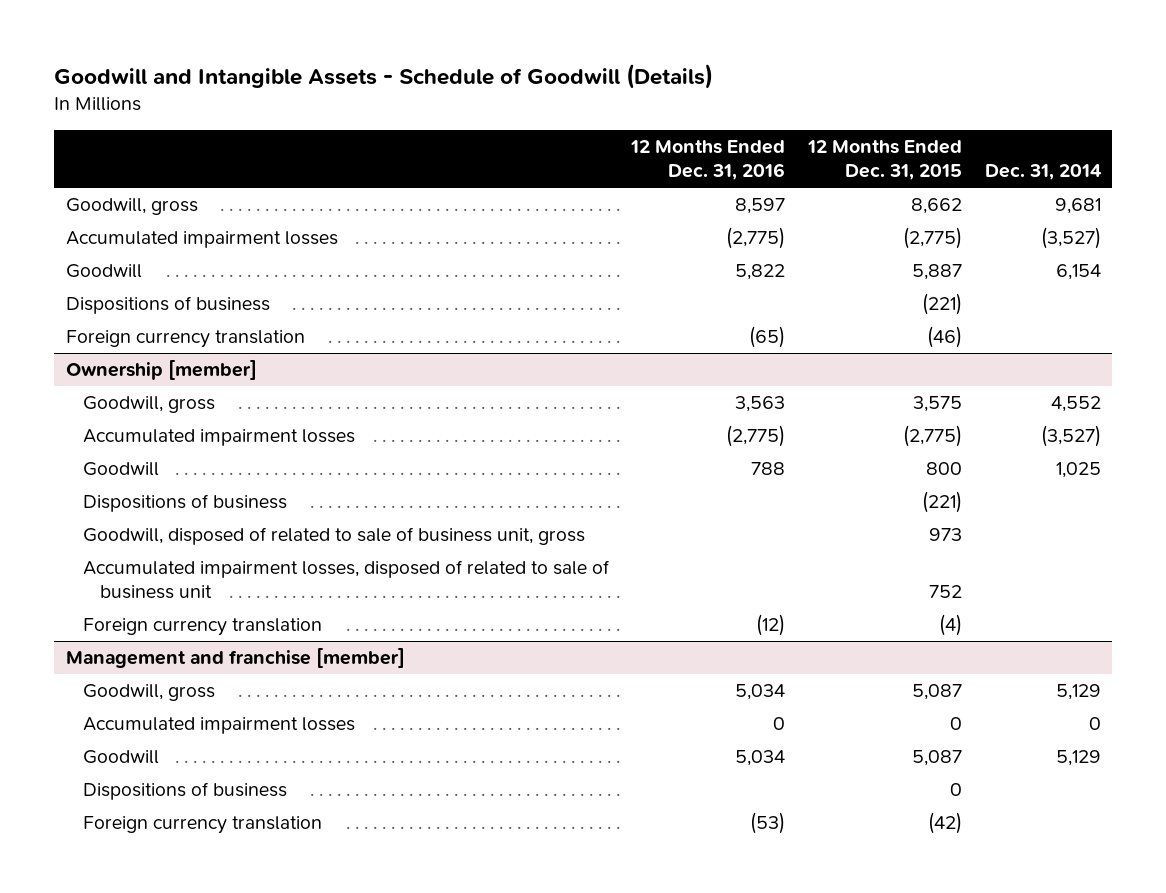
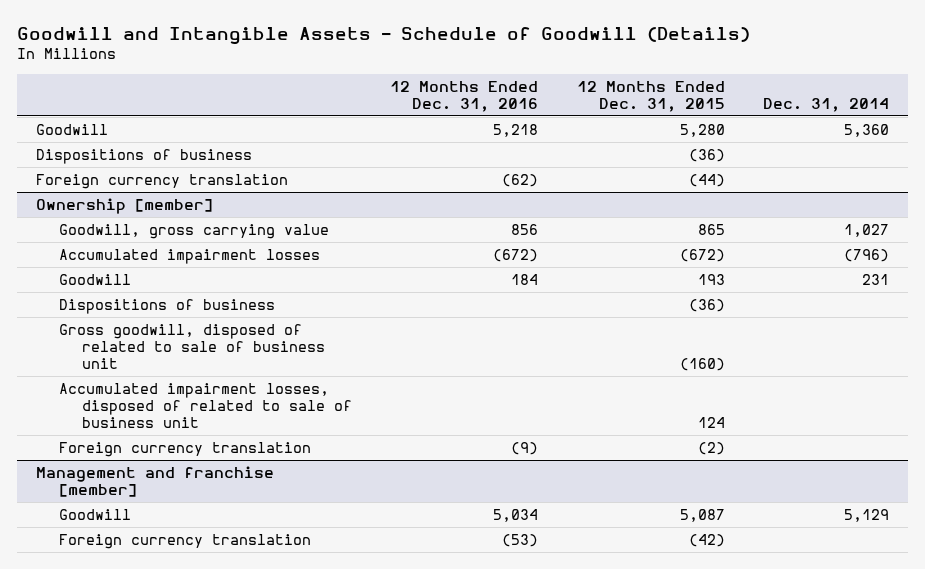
- Goodwill, gross | 8,597 | 8,662 | 9,681
- Accumulated impairment losses | (2,775) | (2,775) | (3,527)
- Goodwill | 5,822 | 5,887 | 6,154
- Dispositions of business | | (221) |
- Foreign currency translation | (65) | (46) |
+ Goodwill | 5,218 | 5,280 | 5,360
+ Dispositions of business | | (36) |
+ Foreign currency translation | (62) | (44) |
@ Ownership [member]
- Goodwill, gross | 3,563 | 3,575 | 4,552
- Accumulated impairment losses | (2,775) | (2,775) | (3,527)
- Goodwill | 788 | 800 | 1,025
- Dispositions of business | | (221) |
- Goodwill, disposed of related to sale of business unit, gross | | 973 |
- Accumulated impairment losses, disposed of related to sale of business unit | | 752 |
- Foreign currency translation | (12) | (4) |
+ Goodwill, gross carrying value | 856 | 865 | 1,027
+ Accumulated impairment losses | (672) | (672) | (796)
+ Goodwill | 184 | 193 | 231
+ Dispositions of business | | (36) |
+ Gross goodwill, disposed of related to sale of business unit | | (160) |
+ Accumulated impairment losses, disposed of related to sale of business unit | | 124 |
+ Foreign currency translation | (9) | (2) |
@ Management and franchise [member]
- Goodwill, gross | 5,034 | 5,087 | 5,129
- Accumulated impairment losses | 0 | 0 | 0
- Dispositions of business | | 0 |

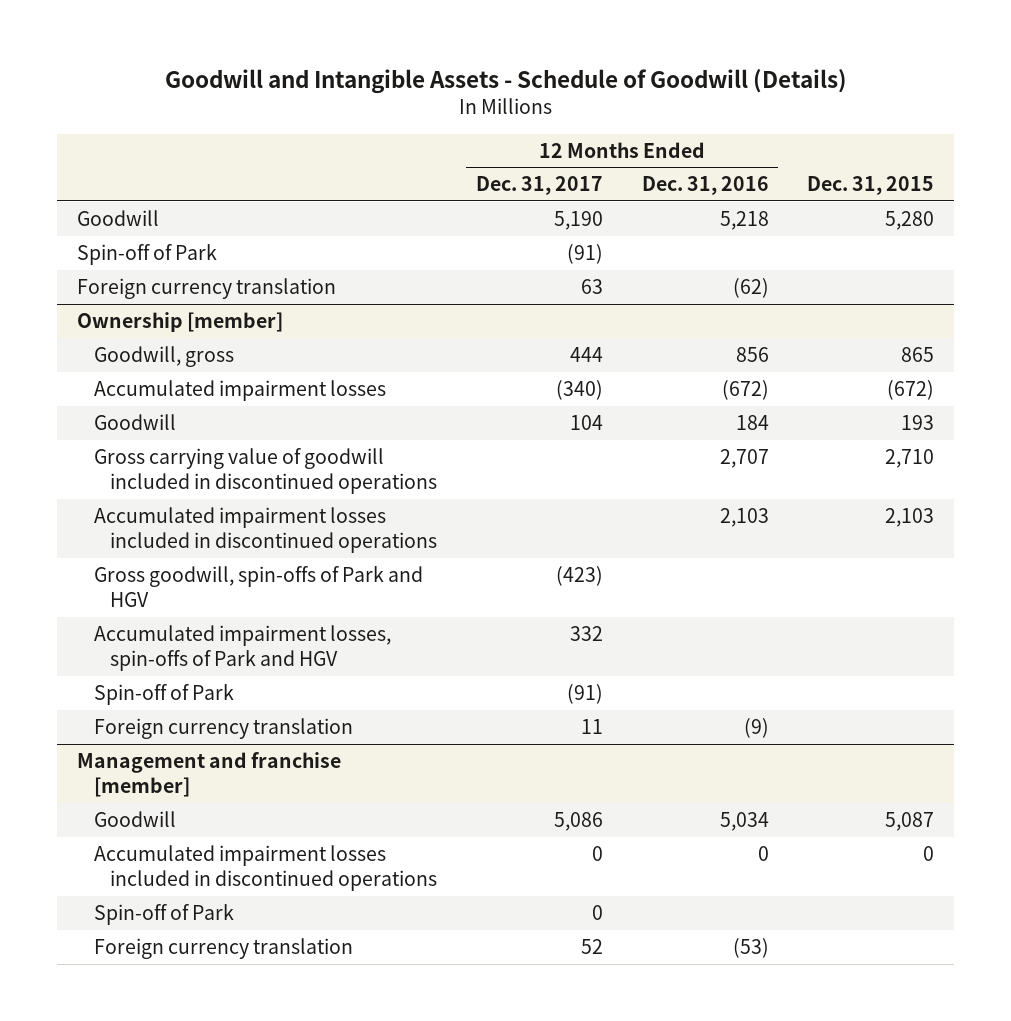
- | 12 Months Ended Dec. 31, 2016 | 12 Months Ended Dec. 31, 2015 | Dec. 31, 2014
+ | 12 Months Ended Dec. 31, 2017 | 12 Months Ended Dec. 31, 2016 | Dec. 31, 2015
- Dispositions of business | | (36) |
+ Spin-off of Park | (91) | |
@ Ownership [member]
- Goodwill, gross carrying value | 856 | 865 | 1,027
+ Goodwill, gross | 444 | 856 | 865
- Dispositions of business | | (36) |
- Gross goodwill, disposed of related to sale of business unit | | (160) |
- Accumulated impairment losses, disposed of related to sale of business unit | | 124 |
+ Gross carrying value of goodwill included in discontinued operations | | 2,707 | 2,710
+ Accumulated impairment losses included in discontinued operations | | 2,103 | 2,103
+ Gross goodwill, spin-offs of Park and HGV | (423) | |
+ Accumulated impairment losses, spin-offs of Park and HGV | 332 | |
+ Spin-off of Park | (91) | |
@ Management and franchise [member]
+ Accumulated impairment losses included in discontinued operations | 0 | 0 | 0
+ Spin-off of Park | 0 | |

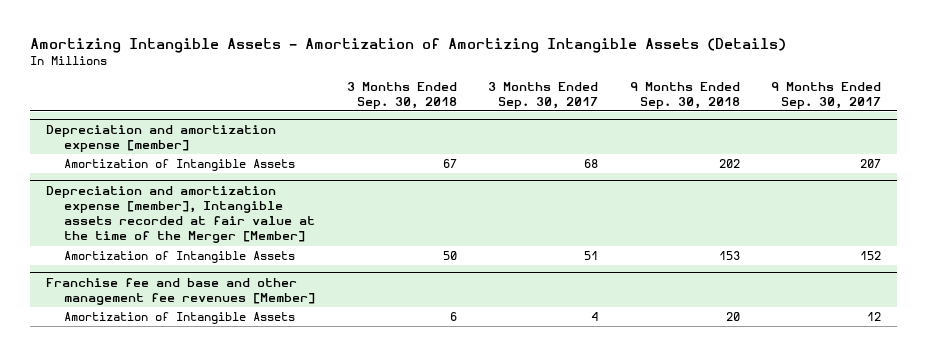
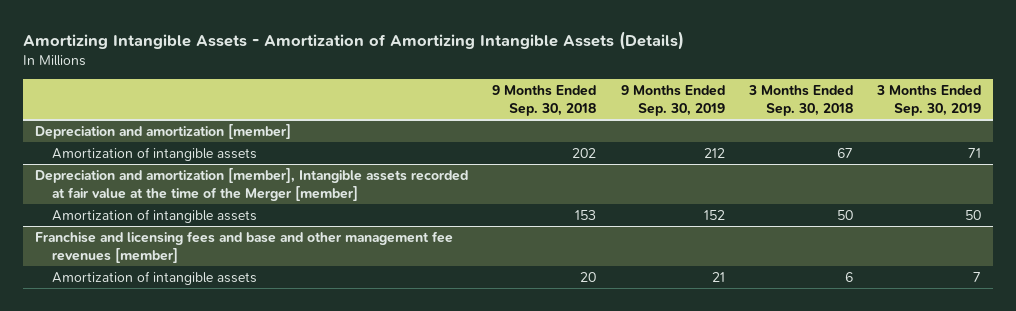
- | 3 Months Ended Sep. 30, 2018 | 3 Months Ended Sep. 30, 2017 | 9 Months Ended Sep. 30, 2018 | 9 Months Ended Sep. 30, 2017
+ | 9 Months Ended Sep. 30, 2018 | 9 Months Ended Sep. 30, 2019 | 3 Months Ended Sep. 30, 2018 | 3 Months Ended Sep. 30, 2019
- Depreciation and amortization expense [member]
- Amortization of Intangible Assets | 67 | 68 | 202 | 207
- Depreciation and amortization expense [member], Intangible assets recorded at fair value at the time of the Merger [Member]
- Amortization of Intangible Assets | 50 | 51 | 153 | 152
- Franchise fee and base and other management fee revenues [Member]
- Amortization of Intangible Assets | 6 | 4 | 20 | 12
+ Depreciation and amortization [member]
+ Amortization of intangible assets | 202 | 212 | 67 | 71
+ Depreciation and amortization [member], Intangible assets recorded at fair value at the time of the Merger [member]
+ Amortization of intangible assets | 153 | 152 | 50 | 50
+ Franchise and licensing fees and base and other management fee revenues [member]
+ Amortization of intangible assets | 20 | 21 | 6 | 7

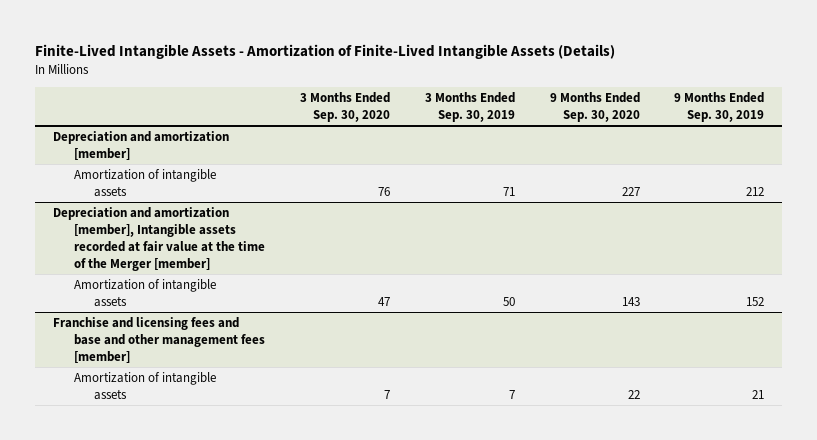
- Amortizing Intangible Assets - Amortization of Amortizing Intangible Assets (Details)
+ Finite-Lived Intangible Assets - Amortization of Finite-Lived Intangible Assets (Details)
- | 9 Months Ended Sep. 30, 2018 | 9 Months Ended Sep. 30, 2019 | 3 Months Ended Sep. 30, 2018 | 3 Months Ended Sep. 30, 2019
+ | 3 Months Ended Sep. 30, 2020 | 3 Months Ended Sep. 30, 2019 | 9 Months Ended Sep. 30, 2020 | 9 Months Ended Sep. 30, 2019
- Franchise and licensing fees and base and other management fee revenues [member]
+ Franchise and licensing fees and base and other management fees [member]

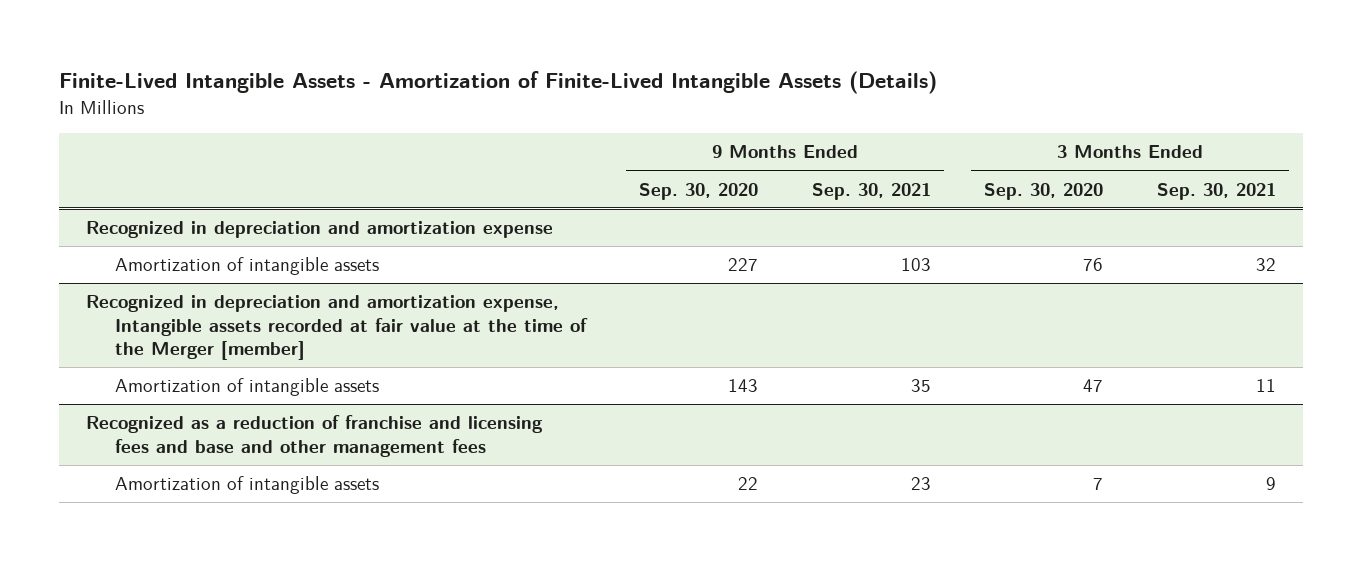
- | 3 Months Ended Sep. 30, 2020 | 3 Months Ended Sep. 30, 2019 | 9 Months Ended Sep. 30, 2020 | 9 Months Ended Sep. 30, 2019
+ | 9 Months Ended Sep. 30, 2020 | 9 Months Ended Sep. 30, 2021 | 3 Months Ended Sep. 30, 2020 | 3 Months Ended Sep. 30, 2021
- Depreciation and amortization [member]
+ Recognized in depreciation and amortization expense
- Depreciation and amortization [member], Intangible assets recorded at fair value at the time of the Merger [member]
+ Recognized in depreciation and amortization expense, Intangible assets recorded at fair value at the time of the Merger [member]
- Franchise and licensing fees and base and other management fees [member]
+ Recognized as a reduction of franchise and licensing fees and base and other management fees

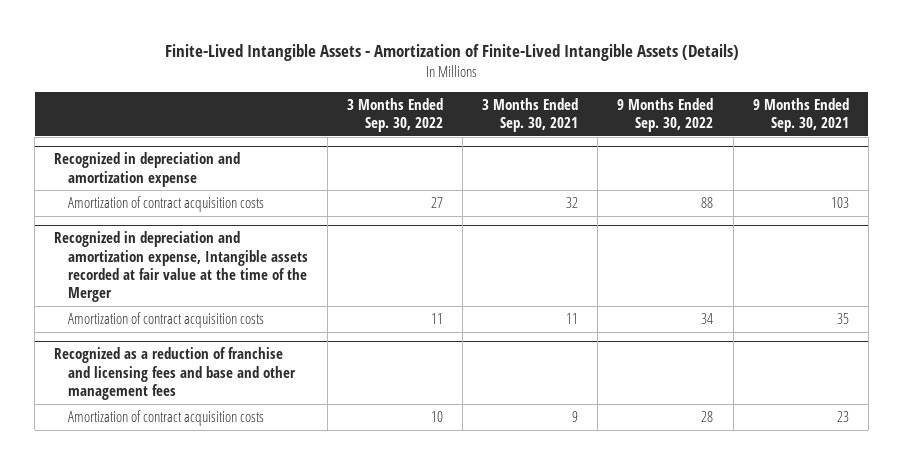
- | 9 Months Ended Sep. 30, 2020 | 9 Months Ended Sep. 30, 2021 | 3 Months Ended Sep. 30, 2020 | 3 Months Ended Sep. 30, 2021
+ | 3 Months Ended Sep. 30, 2022 | 3 Months Ended Sep. 30, 2021 | 9 Months Ended Sep. 30, 2022 | 9 Months Ended Sep. 30, 2021
@ Recognized in depreciation and amortization expense
- Amortization of intangible assets | 227 | 103 | 76 | 32
- Recognized in depreciation and amortization expense, Intangible assets recorded at fair value at the time of the Merger [member]
- Amortization of intangible assets | 143 | 35 | 47 | 11
@ Recognized in depreciation and amortization expense
+ Amortization of contract acquisition costs | 27 | 32 | 88 | 103
+ Recognized in depreciation and amortization expense, Intangible assets recorded at fair value at the time of the Merger
+ Amortization of contract acquisition costs | 11 | 11 | 34 | 35
@ Recognized as a reduction of franchise and licensing fees and base and other management fees
- Amortization of intangible assets | 22 | 23 | 7 | 9
+ Amortization of contract acquisition costs | 10 | 9 | 28 | 23

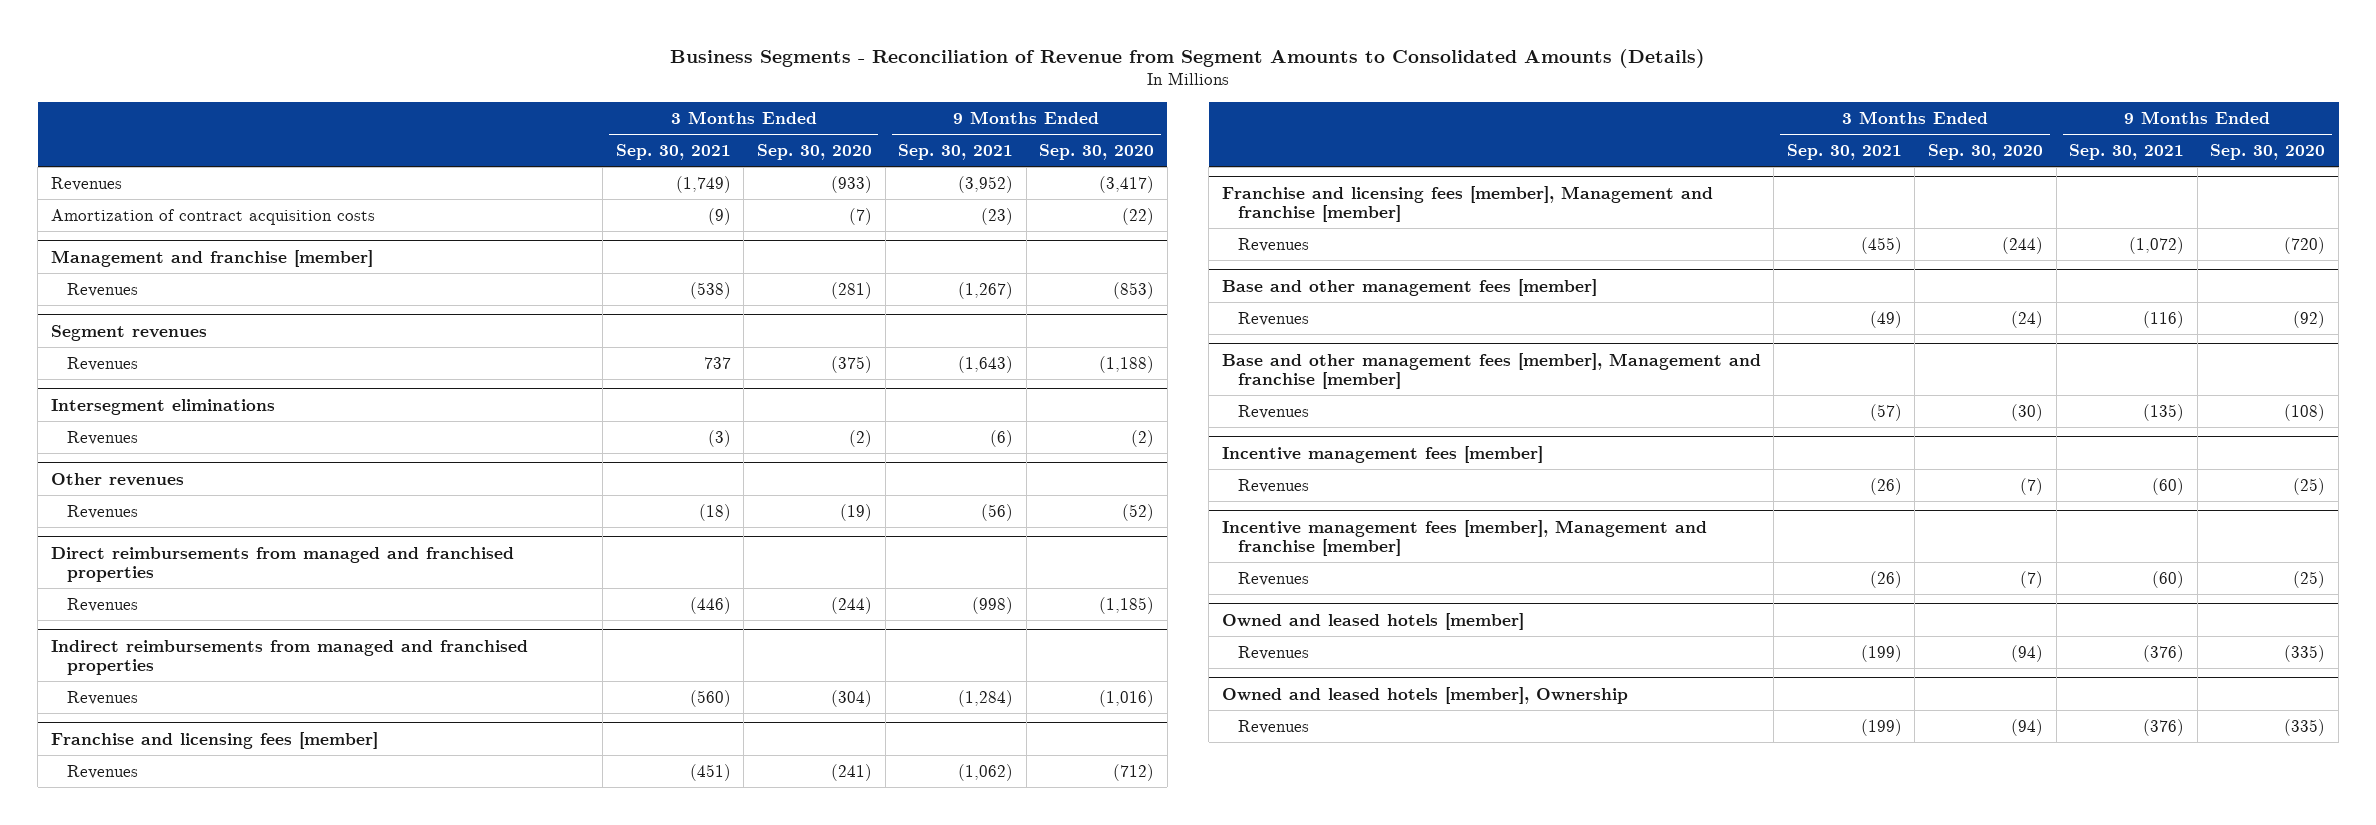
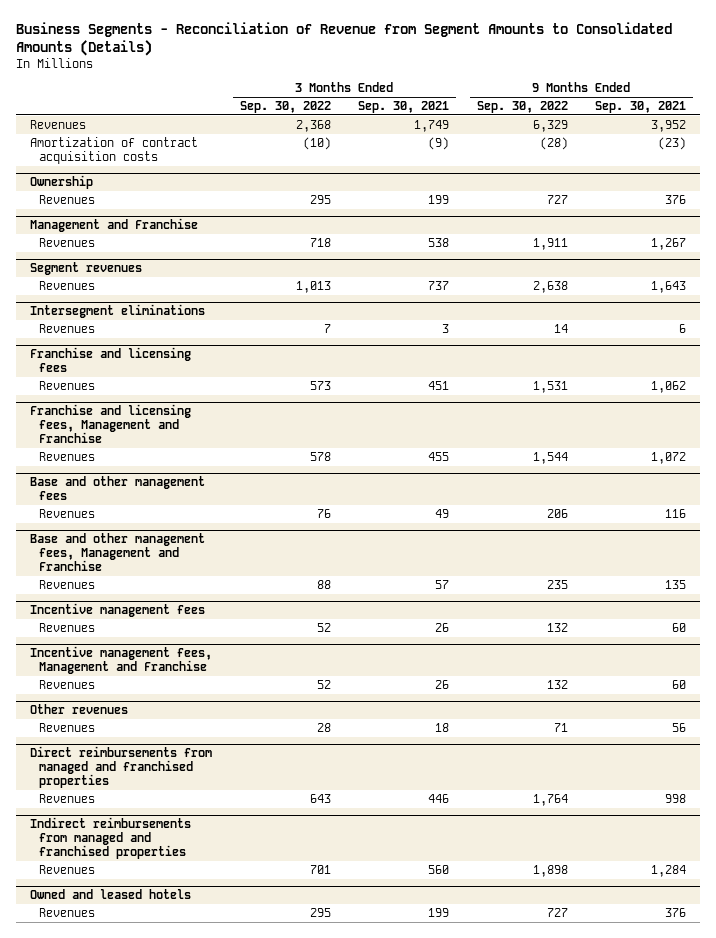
- | 3 Months Ended Sep. 30, 2021 | 3 Months Ended Sep. 30, 2020 | 9 Months Ended Sep. 30, 2021 | 9 Months Ended Sep. 30, 2020
+ | 3 Months Ended Sep. 30, 2022 | 3 Months Ended Sep. 30, 2021 | 9 Months Ended Sep. 30, 2022 | 9 Months Ended Sep. 30, 2021
- Revenues | (1,749) | (933) | (3,952) | (3,417)
+ Revenues | 2,368 | 1,749 | 6,329 | 3,952
- Management and franchise [member]
- Revenues | (538) | (281) | (1,267) | (853)
+ Ownership
+ Revenues | 295 | 199 | 727 | 376
+ Management and Franchise
+ Revenues | 718 | 538 | 1,911 | 1,267
@ Segment revenues
- Revenues | 737 | (375) | (1,643) | (1,188)
+ Revenues | 1,013 | 737 | 2,638 | 1,643
@ Intersegment eliminations
- Revenues | (3) | (2) | (6) | (2)
+ Revenues | 7 | 3 | 14 | 6
+ Franchise and licensing fees
+ Revenues | 573 | 451 | 1,531 | 1,062
+ Franchise and licensing fees, Management and Franchise
+ Revenues | 578 | 455 | 1,544 | 1,072
+ Base and other management fees
+ Revenues | 76 | 49 | 206 | 116
+ Base and other management fees, Management and Franchise
+ Revenues | 88 | 57 | 235 | 135
+ Incentive management fees
+ Revenues | 52 | 26 | 132 | 60
+ Incentive management fees, Management and Franchise
+ Revenues | 52 | 26 | 132 | 60
@ Other revenues
- Revenues | (18) | (19) | (56) | (52)
+ Revenues | 28 | 18 | 71 | 56
@ Direct reimbursements from managed and franchised properties
- Revenues | (446) | (244) | (998) | (1,185)
+ Revenues | 643 | 446 | 1,764 | 998
@ Indirect reimbursements from managed and franchised properties
- Revenues | (560) | (304) | (1,284) | (1,016)
- Franchise and licensing fees [member]
- Revenues | (451) | (241) | (1,062) | (712)
- Franchise and licensing fees [member], Management and franchise [member]
- Revenues | (455) | (244) | (1,072) | (720)
- Base and other management fees [member]
- Revenues | (49) | (24) | (116) | (92)
- Base and other management fees [member], Management and franchise [member]
- Revenues | (57) | (30) | (135) | (108)
- Incentive management fees [member]
- Revenues | (26) | (7) | (60) | (25)
- Incentive management fees [member], Management and franchise [member]
- Revenues | (26) | (7) | (60) | (25)
- Owned and leased hotels [member]
- Revenues | (199) | (94) | (376) | (335)
- Owned and leased hotels [member], Ownership
- Revenues | (199) | (94) | (376) | (335)
@ Indirect reimbursements from managed and franchised properties
+ Revenues | 701 | 560 | 1,898 | 1,284
+ Owned and leased hotels
+ Revenues | 295 | 199 | 727 | 376

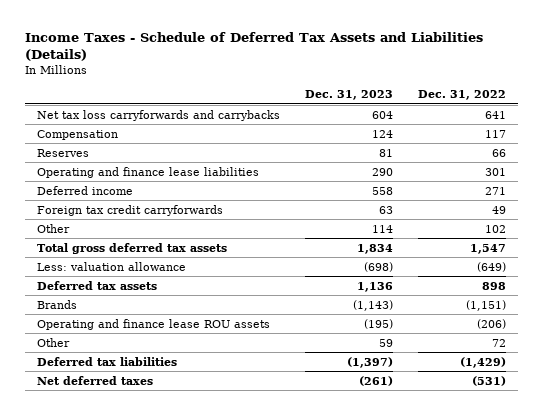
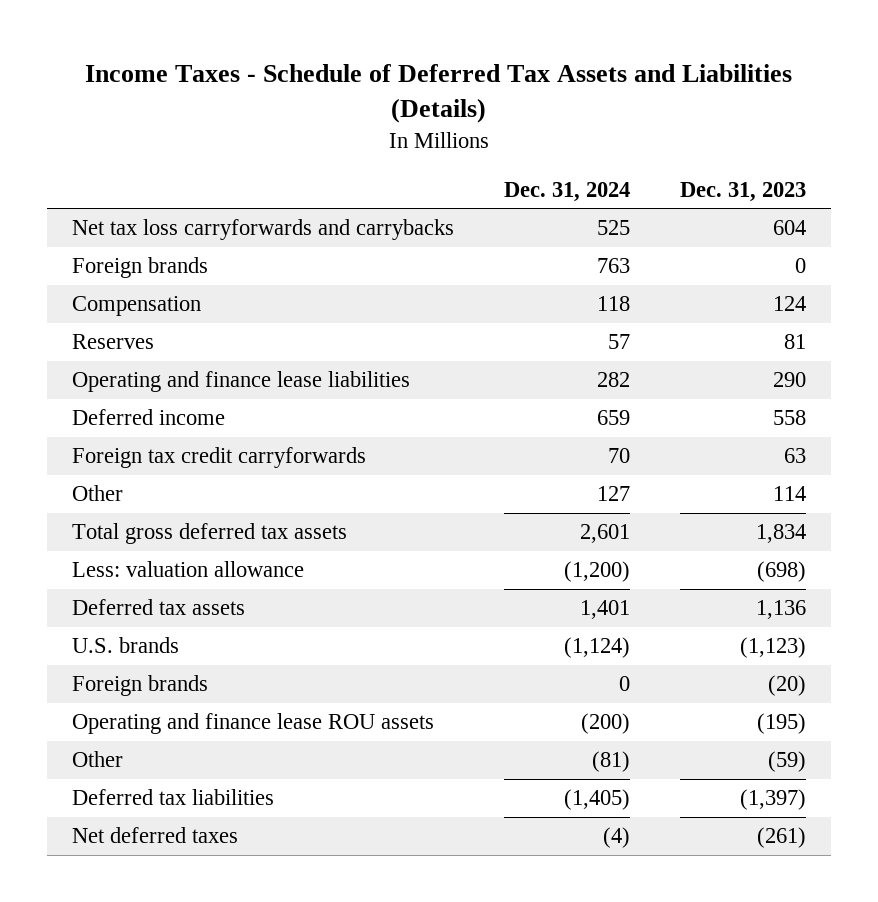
- | Dec. 31, 2023 | Dec. 31, 2022
+ | Dec. 31, 2024 | Dec. 31, 2023
+ Foreign brands | 763 | 0
- Brands | (1,143) | (1,151)
+ U.S. brands | (1,124) | (1,123)
+ Foreign brands | 0 | (20)
- Other | 59 | 72
+ Other | (81) | (59)

